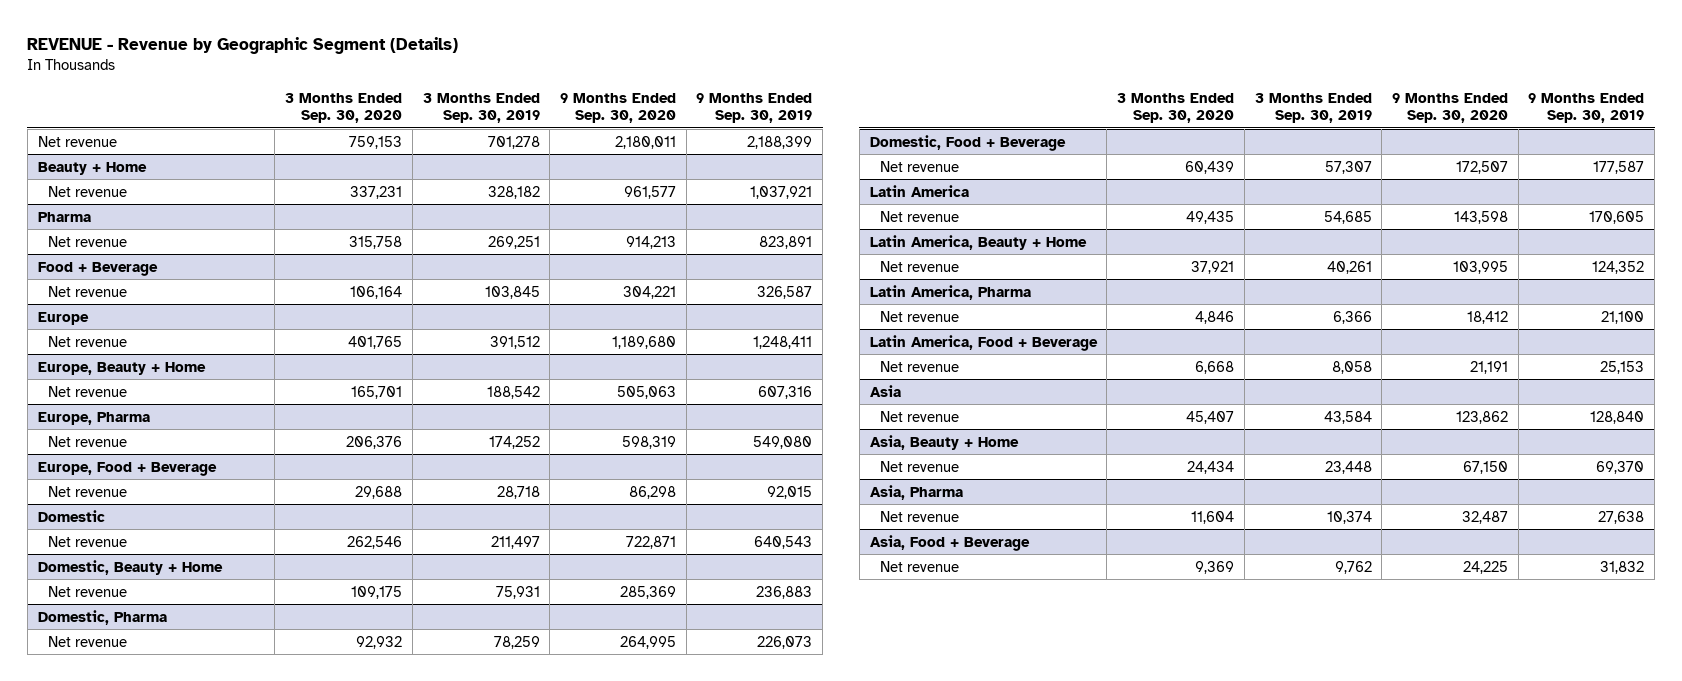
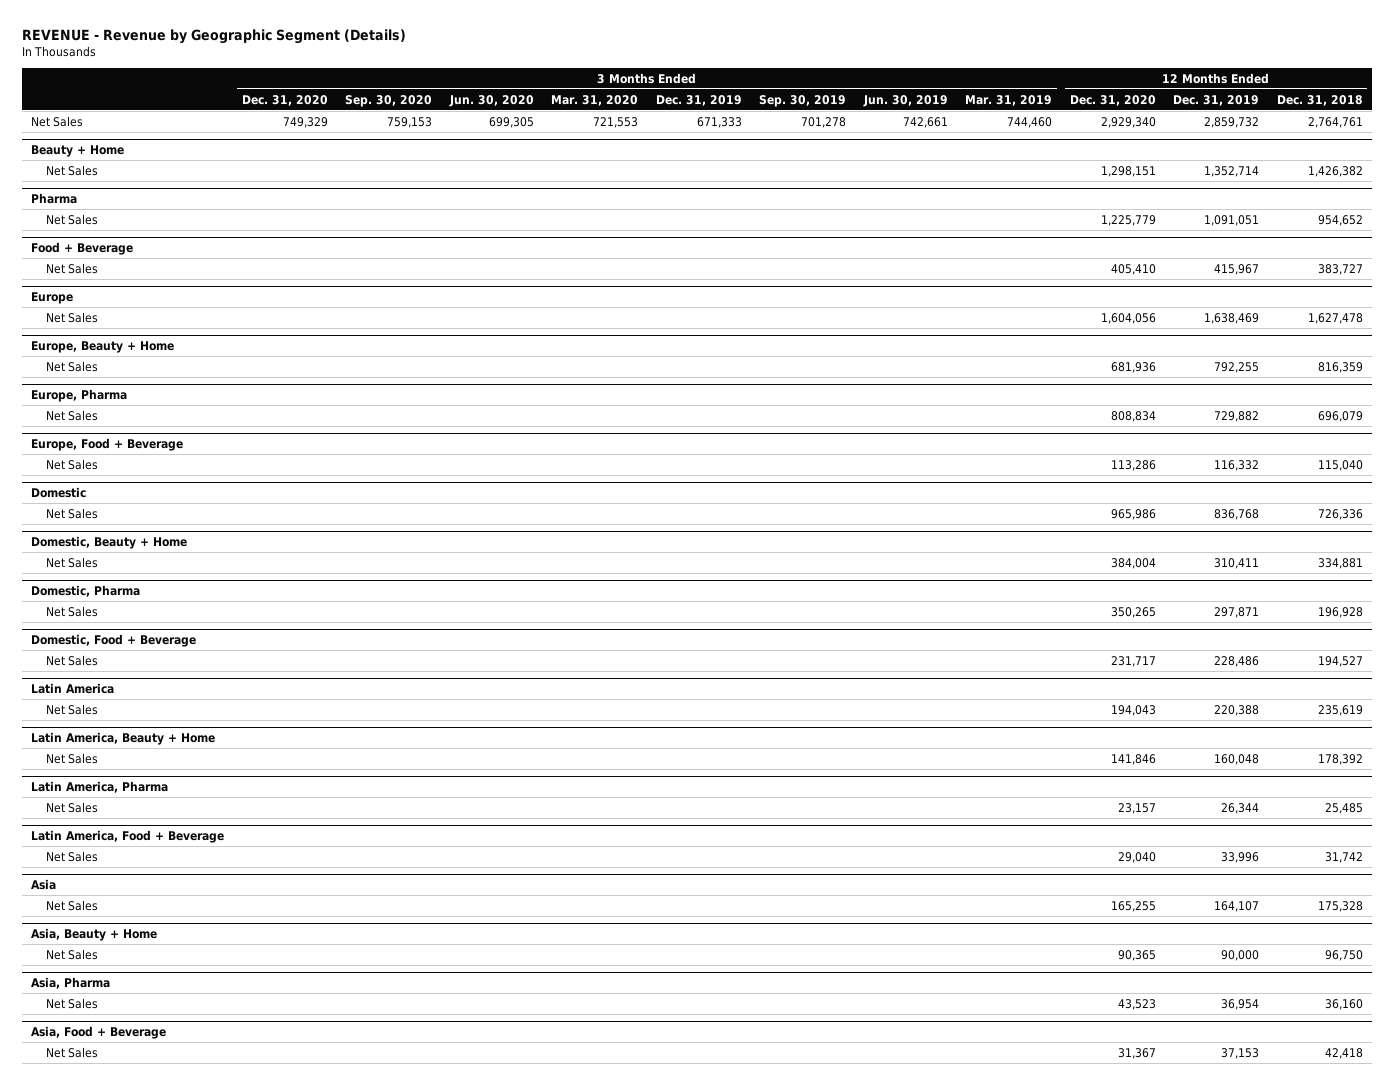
- | 3 Months Ended Sep. 30, 2020 | 3 Months Ended Sep. 30, 2019 | 9 Months Ended Sep. 30, 2020 | 9 Months Ended Sep. 30, 2019
+ | 3 Months Ended Dec. 31, 2020 | 3 Months Ended Sep. 30, 2020 | 3 Months Ended Jun. 30, 2020 | 3 Months Ended Mar. 31, 2020 | 3 Months Ended Dec. 31, 2019 | 3 Months Ended Sep. 30, 2019 | 3 Months Ended Jun. 30, 2019 | 3 Months Ended Mar. 31, 2019 | 12 Months Ended Dec. 31, 2020 | 12 Months Ended Dec. 31, 2019 | 12 Months Ended Dec. 31, 2018
- Net revenue | 759,153 | 701,278 | 2,180,011 | 2,188,399
+ Net Sales | 749,329 | 759,153 | 699,305 | 721,553 | 671,333 | 701,278 | 742,661 | 744,460 | 2,929,340 | 2,859,732 | 2,764,761
@ Beauty + Home
- Net revenue | 337,231 | 328,182 | 961,577 | 1,037,921
+ Net Sales | | | | | | | | | 1,298,151 | 1,352,714 | 1,426,382
@ Pharma
- Net revenue | 315,758 | 269,251 | 914,213 | 823,891
+ Net Sales | | | | | | | | | 1,225,779 | 1,091,051 | 954,652
@ Food + Beverage
- Net revenue | 106,164 | 103,845 | 304,221 | 326,587
+ Net Sales | | | | | | | | | 405,410 | 415,967 | 383,727
@ Europe
- Net revenue | 401,765 | 391,512 | 1,189,680 | 1,248,411
+ Net Sales | | | | | | | | | 1,604,056 | 1,638,469 | 1,627,478
@ Europe, Beauty + Home
- Net revenue | 165,701 | 188,542 | 505,063 | 607,316
+ Net Sales | | | | | | | | | 681,936 | 792,255 | 816,359
@ Europe, Pharma
- Net revenue | 206,376 | 174,252 | 598,319 | 549,080
+ Net Sales | | | | | | | | | 808,834 | 729,882 | 696,079
@ Europe, Food + Beverage
- Net revenue | 29,688 | 28,718 | 86,298 | 92,015
+ Net Sales | | | | | | | | | 113,286 | 116,332 | 115,040
@ Domestic
- Net revenue | 262,546 | 211,497 | 722,871 | 640,543
+ Net Sales | | | | | | | | | 965,986 | 836,768 | 726,336
@ Domestic, Beauty + Home
- Net revenue | 109,175 | 75,931 | 285,369 | 236,883
+ Net Sales | | | | | | | | | 384,004 | 310,411 | 334,881
@ Domestic, Pharma
- Net revenue | 92,932 | 78,259 | 264,995 | 226,073
+ Net Sales | | | | | | | | | 350,265 | 297,871 | 196,928
@ Domestic, Food + Beverage
- Net revenue | 60,439 | 57,307 | 172,507 | 177,587
+ Net Sales | | | | | | | | | 231,717 | 228,486 | 194,527
@ Latin America
- Net revenue | 49,435 | 54,685 | 143,598 | 170,605
+ Net Sales | | | | | | | | | 194,043 | 220,388 | 235,619
@ Latin America, Beauty + Home
- Net revenue | 37,921 | 40,261 | 103,995 | 124,352
+ Net Sales | | | | | | | | | 141,846 | 160,048 | 178,392
@ Latin America, Pharma
- Net revenue | 4,846 | 6,366 | 18,412 | 21,100
+ Net Sales | | | | | | | | | 23,157 | 26,344 | 25,485
@ Latin America, Food + Beverage
- Net revenue | 6,668 | 8,058 | 21,191 | 25,153
+ Net Sales | | | | | | | | | 29,040 | 33,996 | 31,742
@ Asia
- Net revenue | 45,407 | 43,584 | 123,862 | 128,840
+ Net Sales | | | | | | | | | 165,255 | 164,107 | 175,328
@ Asia, Beauty + Home
- Net revenue | 24,434 | 23,448 | 67,150 | 69,370
+ Net Sales | | | | | | | | | 90,365 | 90,000 | 96,750
@ Asia, Pharma
- Net revenue | 11,604 | 10,374 | 32,487 | 27,638
+ Net Sales | | | | | | | | | 43,523 | 36,954 | 36,160
@ Asia, Food + Beverage
- Net revenue | 9,369 | 9,762 | 24,225 | 31,832
+ Net Sales | | | | | | | | | 31,367 | 37,153 | 42,418

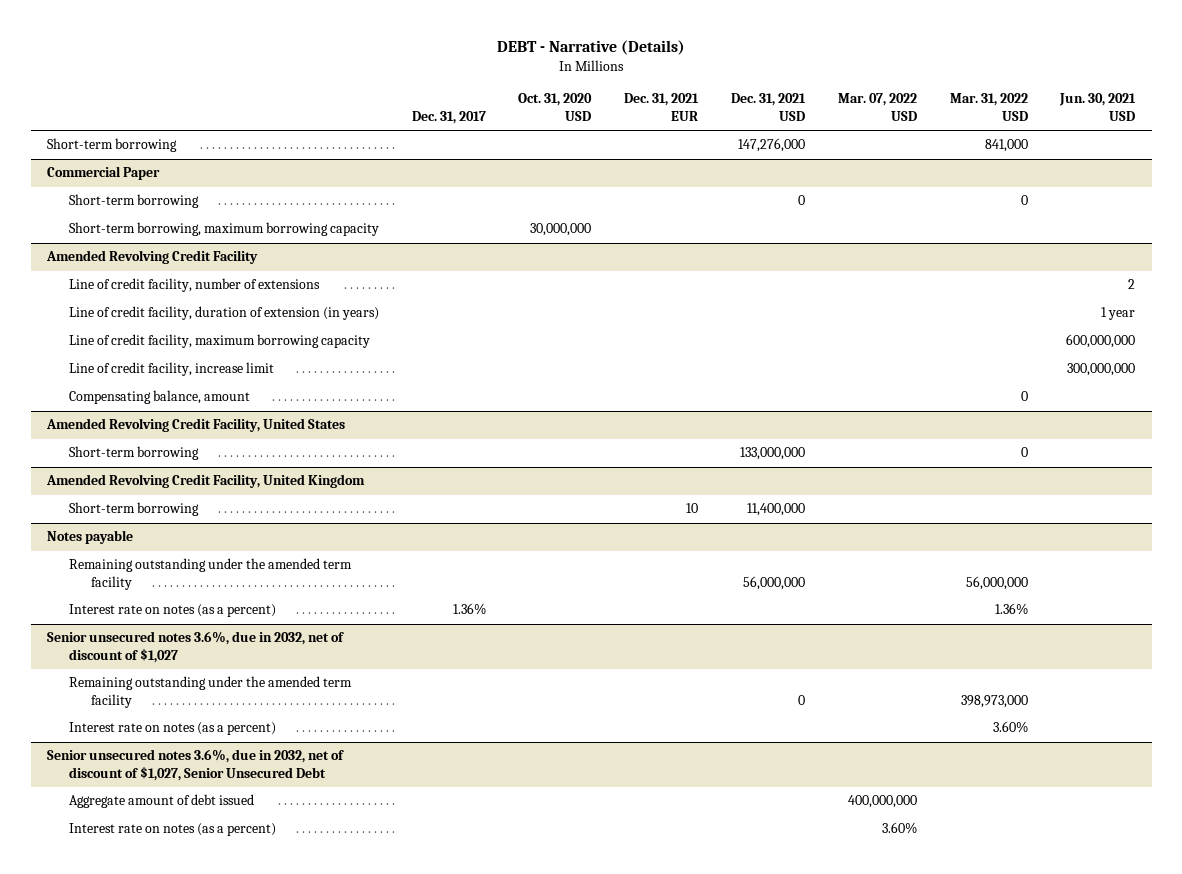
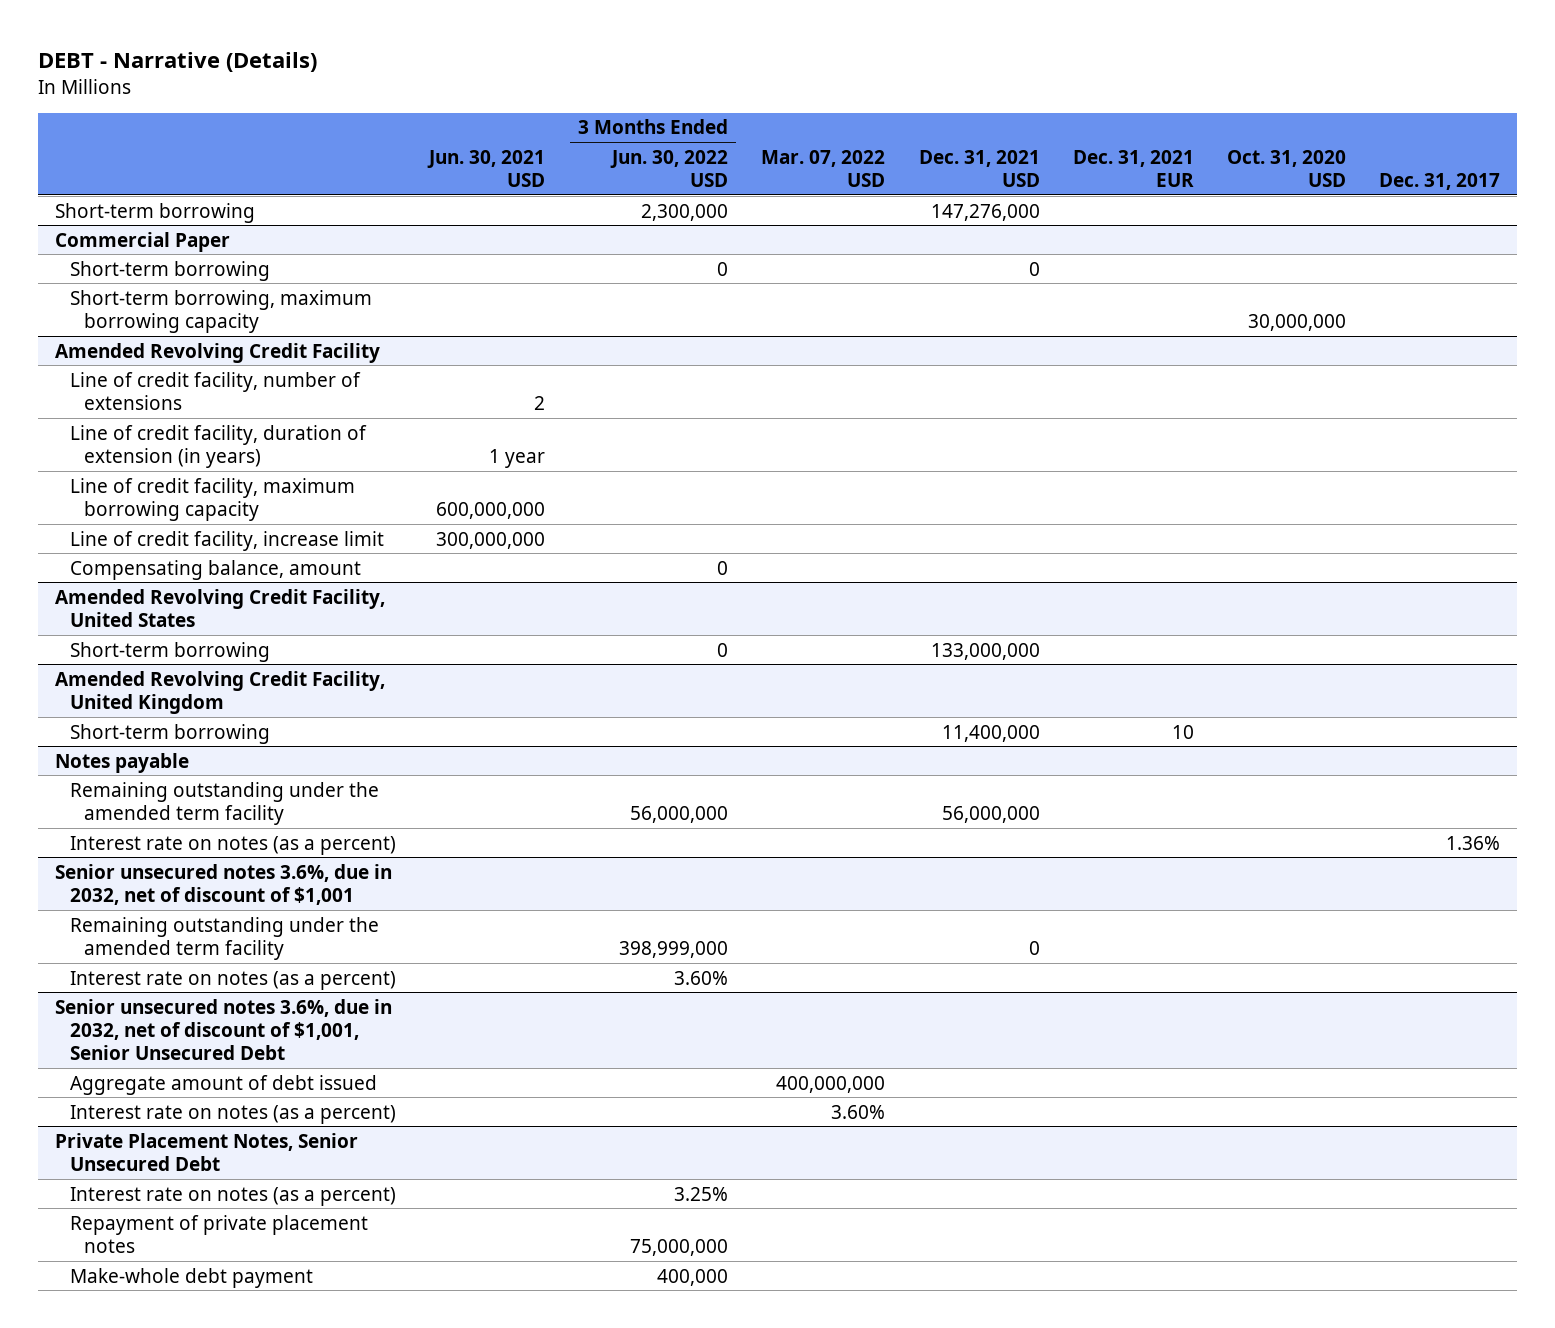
- | Dec. 31, 2017 | Oct. 31, 2020 USD | Dec. 31, 2021 EUR | Dec. 31, 2021 USD | Mar. 07, 2022 USD | Mar. 31, 2022 USD | Jun. 30, 2021 USD
+ | Jun. 30, 2021 USD | 3 Months Ended Jun. 30, 2022 USD | Mar. 07, 2022 USD | Dec. 31, 2021 USD | Dec. 31, 2021 EUR | Oct. 31, 2020 USD | Dec. 31, 2017
- Senior unsecured notes 3.6%, due in 2032, net of discount of $1,027
+ Senior unsecured notes 3.6%, due in 2032, net of discount of $1,001
- Senior unsecured notes 3.6%, due in 2032, net of discount of $1,027, Senior Unsecured Debt
+ Senior unsecured notes 3.6%, due in 2032, net of discount of $1,001, Senior Unsecured Debt
+ Private Placement Notes, Senior Unsecured Debt
+ Interest rate on notes (as a percent) | | 3.25% | | | | |
+ Repayment of private placement notes | | 75,000,000 | | | | |
+ Make-whole debt payment | | 400,000 | | | | |

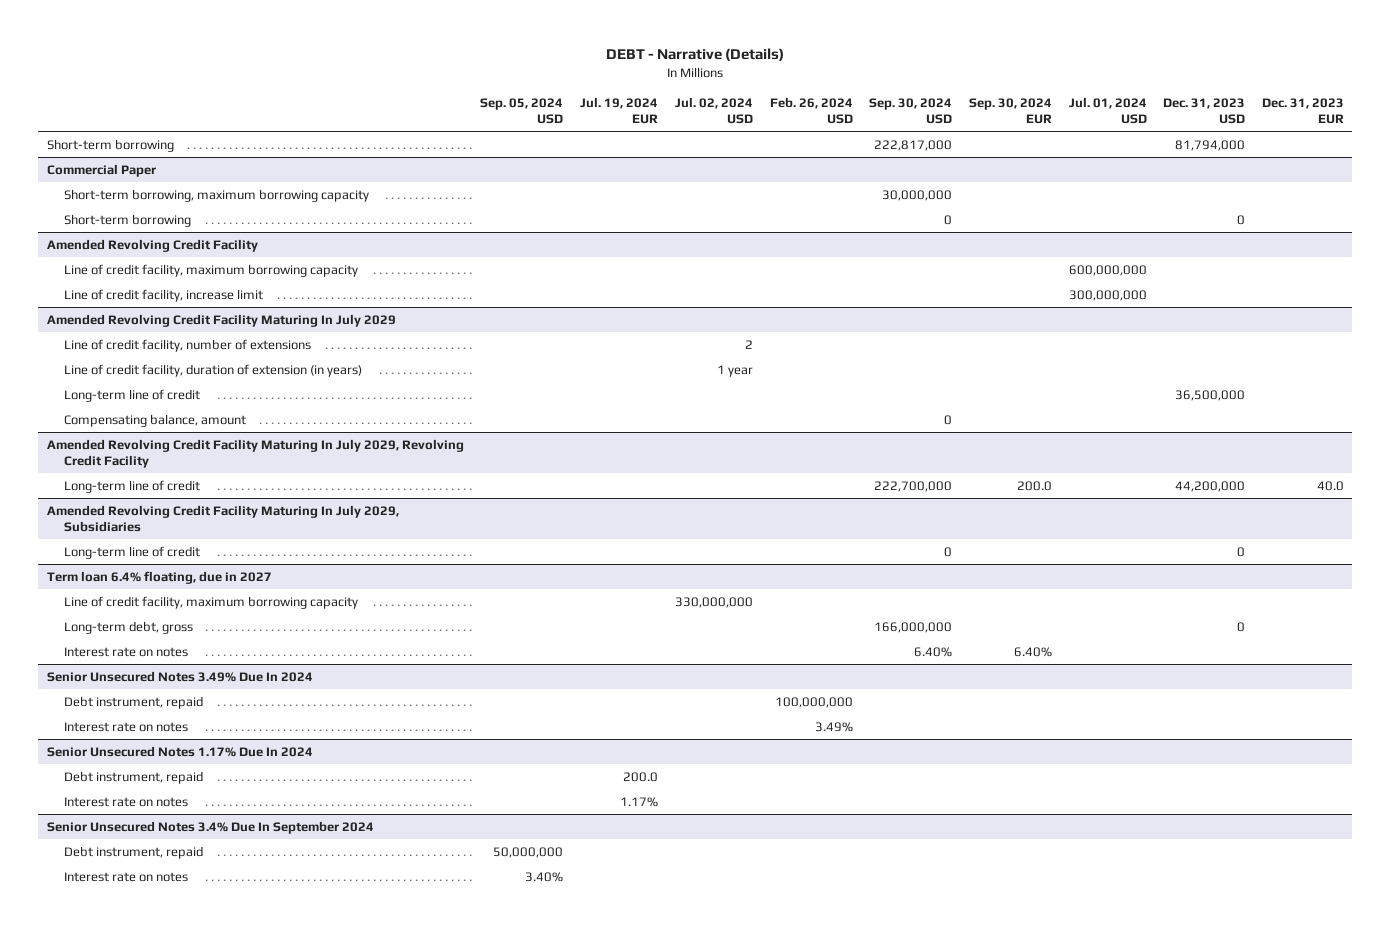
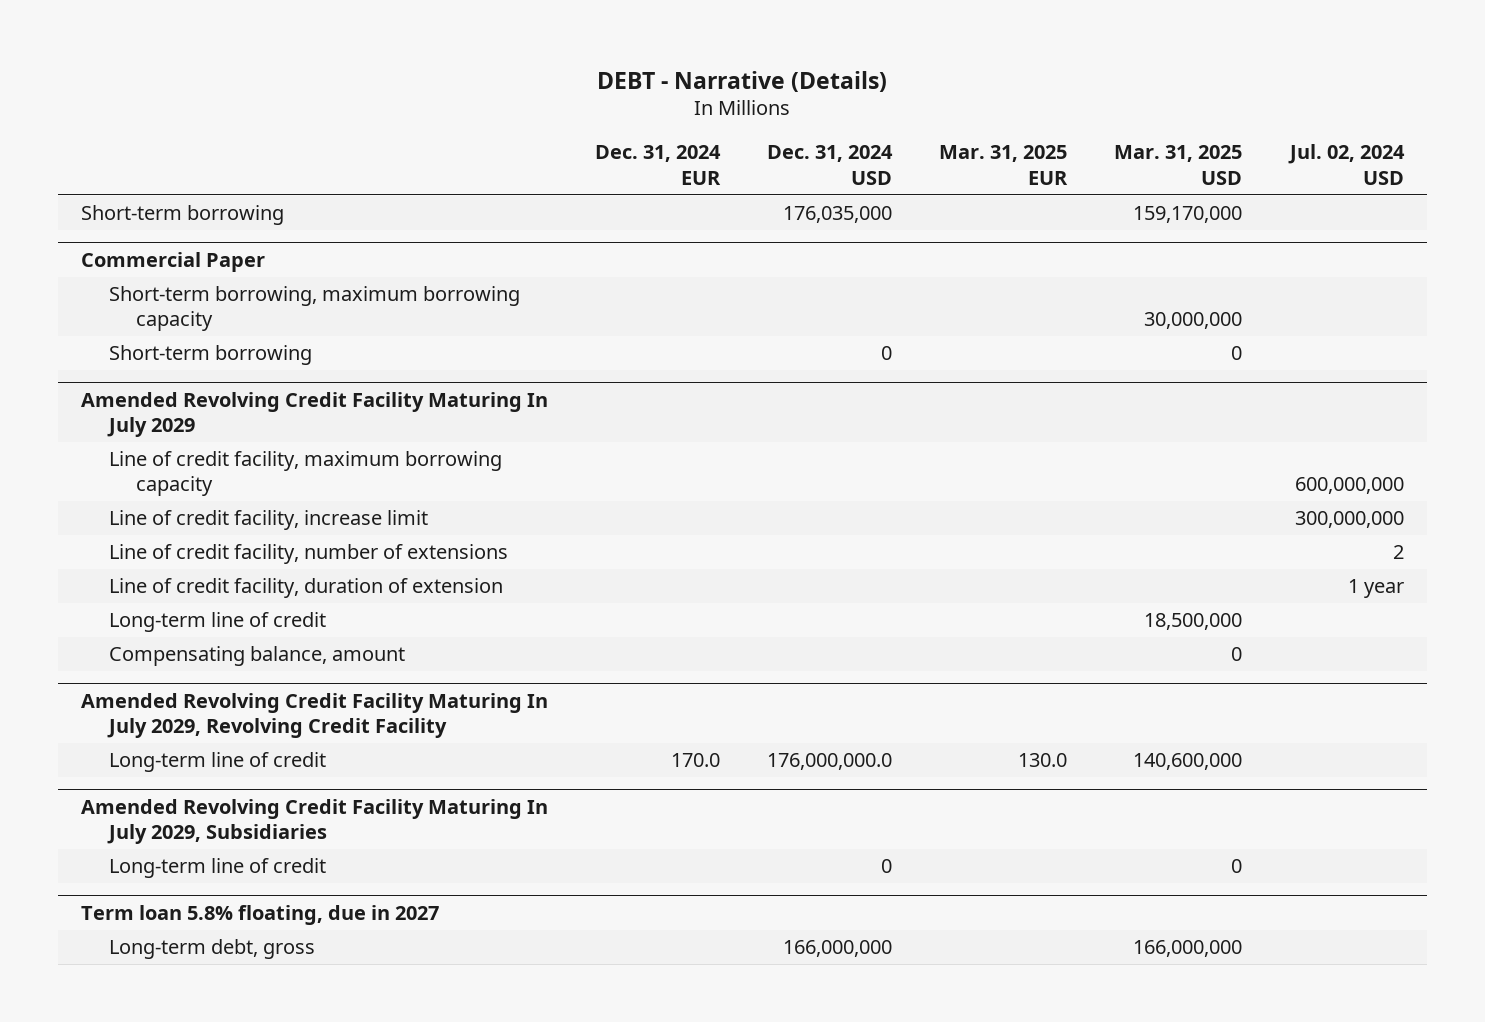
- | Sep. 05, 2024 USD | Jul. 19, 2024 EUR | Jul. 02, 2024 USD | Feb. 26, 2024 USD | Sep. 30, 2024 USD | Sep. 30, 2024 EUR | Jul. 01, 2024 USD | Dec. 31, 2023 USD | Dec. 31, 2023 EUR
+ | Dec. 31, 2024 EUR | Dec. 31, 2024 USD | Mar. 31, 2025 EUR | Mar. 31, 2025 USD | Jul. 02, 2024 USD
- Amended Revolving Credit Facility
- Line of credit facility, maximum borrowing capacity | | | | | | | 600,000,000 | |
- Line of credit facility, increase limit | | | | | | | 300,000,000 | |
@ Amended Revolving Credit Facility Maturing In July 2029
+ Line of credit facility, maximum borrowing capacity | | | | | 600,000,000
+ Line of credit facility, increase limit | | | | | 300,000,000
- Line of credit facility, duration of extension (in years) | | | 1 year | | | | | |
+ Line of credit facility, duration of extension | | | | | 1 year
- Term loan 6.4% floating, due in 2027
- Line of credit facility, maximum borrowing capacity | | | 330,000,000 | | | | | |
- Long-term debt, gross | | | | | 166,000,000 | | | 0 |
- Interest rate on notes | | | | | 6.40% | 6.40% | | |
- Senior Unsecured Notes 3.49% Due In 2024
- Debt instrument, repaid | | | | 100,000,000 | | | | |
- Interest rate on notes | | | | 3.49% | | | | |
- Senior Unsecured Notes 1.17% Due In 2024
- Debt instrument, repaid | | 200.0 | | | | | | |
- Interest rate on notes | | 1.17% | | | | | | |
- Senior Unsecured Notes 3.4% Due In September 2024
- Debt instrument, repaid | 50,000,000 | | | | | | | |
- Interest rate on notes | 3.40% | | | | | | | |
+ Term loan 5.8% floating, due in 2027
+ Long-term debt, gross | | 166,000,000 | | 166,000,000 |

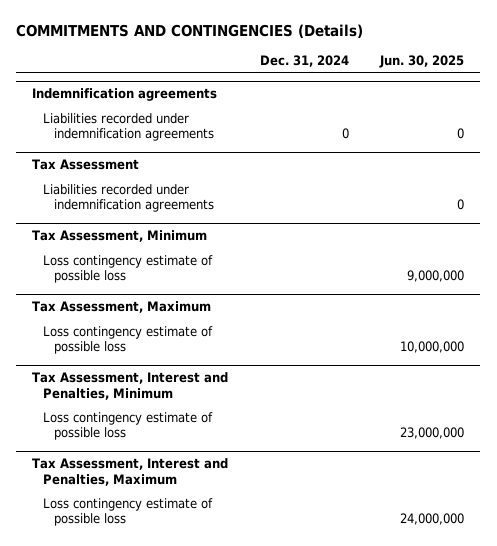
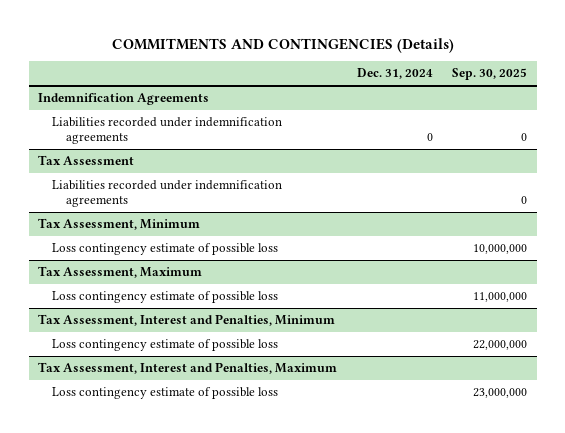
- | Dec. 31, 2024 | Jun. 30, 2025
+ | Dec. 31, 2024 | Sep. 30, 2025
- Indemnification agreements
+ Indemnification Agreements

